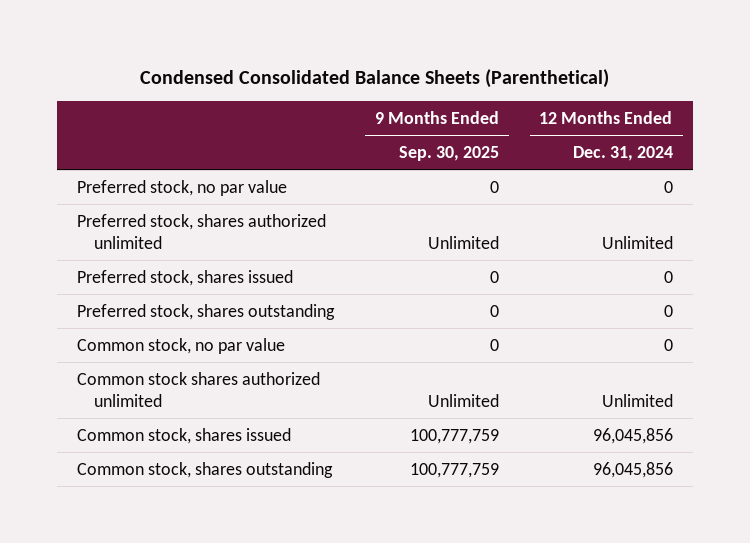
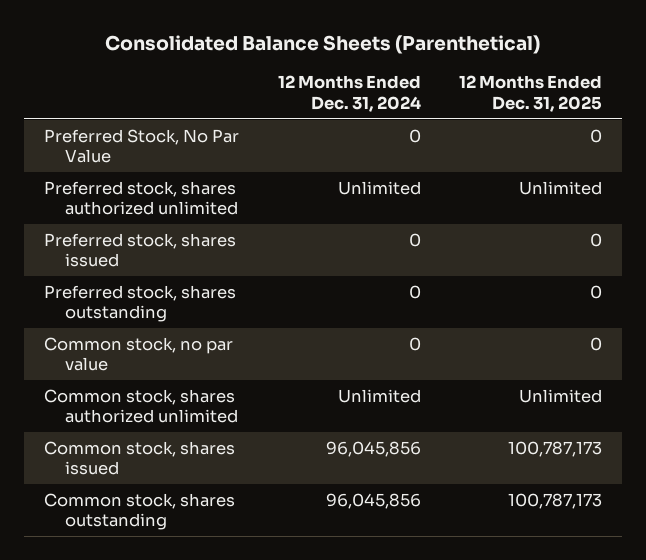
- Condensed Consolidated Balance Sheets (Parenthetical)
+ Consolidated Balance Sheets (Parenthetical)
- | 9 Months Ended Sep. 30, 2025 | 12 Months Ended Dec. 31, 2024
+ | 12 Months Ended Dec. 31, 2024 | 12 Months Ended Dec. 31, 2025
- Preferred stock, no par value | 0 | 0
+ Preferred Stock, No Par Value | 0 | 0
- Common stock shares authorized unlimited | Unlimited | Unlimited
+ Common stock, shares authorized unlimited | Unlimited | Unlimited

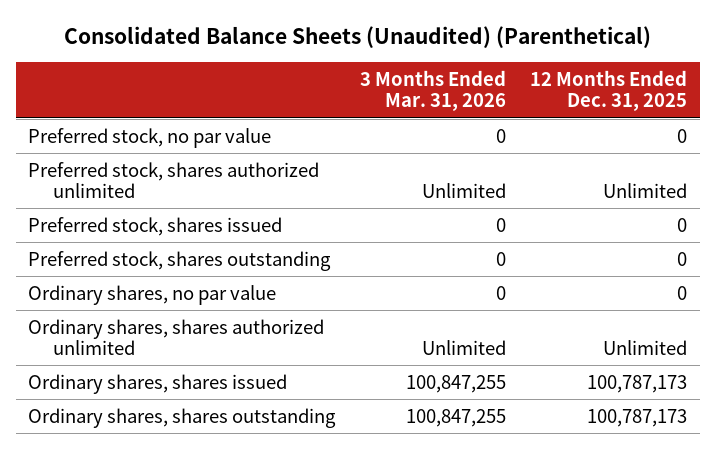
- Consolidated Balance Sheets (Parenthetical)
+ Consolidated Balance Sheets (Unaudited) (Parenthetical)
- | 12 Months Ended Dec. 31, 2024 | 12 Months Ended Dec. 31, 2025
+ | 3 Months Ended Mar. 31, 2026 | 12 Months Ended Dec. 31, 2025
- Preferred Stock, No Par Value | 0 | 0
+ Preferred stock, no par value | 0 | 0
- Common stock, no par value | 0 | 0
- Common stock, shares authorized unlimited | Unlimited | Unlimited
- Common stock, shares issued | 96,045,856 | 100,787,173
- Common stock, shares outstanding | 96,045,856 | 100,787,173
+ Ordinary shares, no par value | 0 | 0
+ Ordinary shares, shares authorized unlimited | Unlimited | Unlimited
+ Ordinary shares, shares issued | 100,847,255 | 100,787,173
+ Ordinary shares, shares outstanding | 100,847,255 | 100,787,173

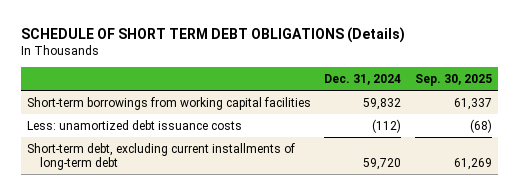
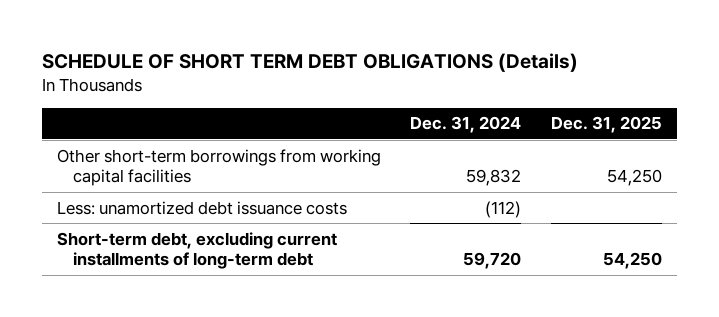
- | Dec. 31, 2024 | Sep. 30, 2025
+ | Dec. 31, 2024 | Dec. 31, 2025
- Short-term borrowings from working capital facilities | 59,832 | 61,337
+ Other short-term borrowings from working capital facilities | 59,832 | 54,250

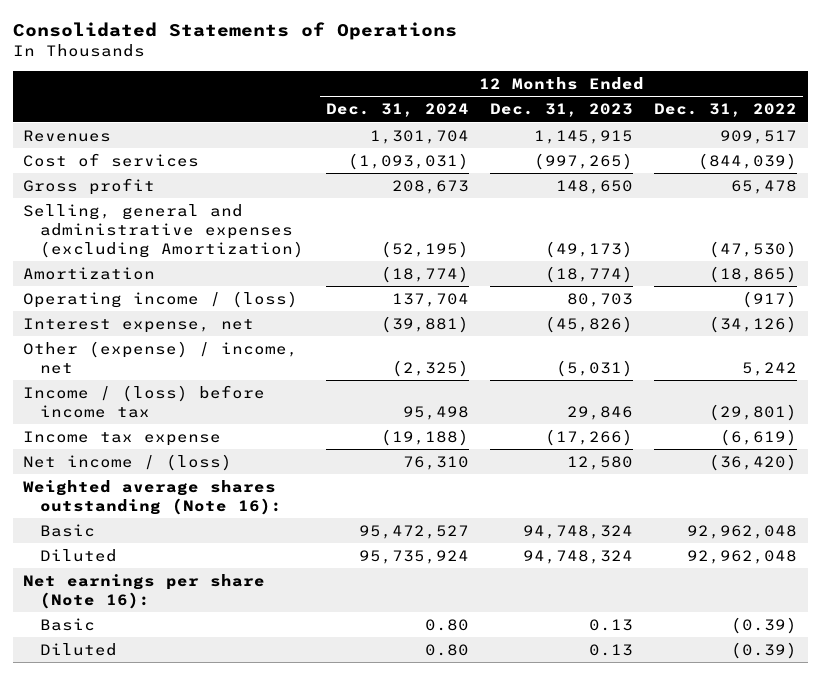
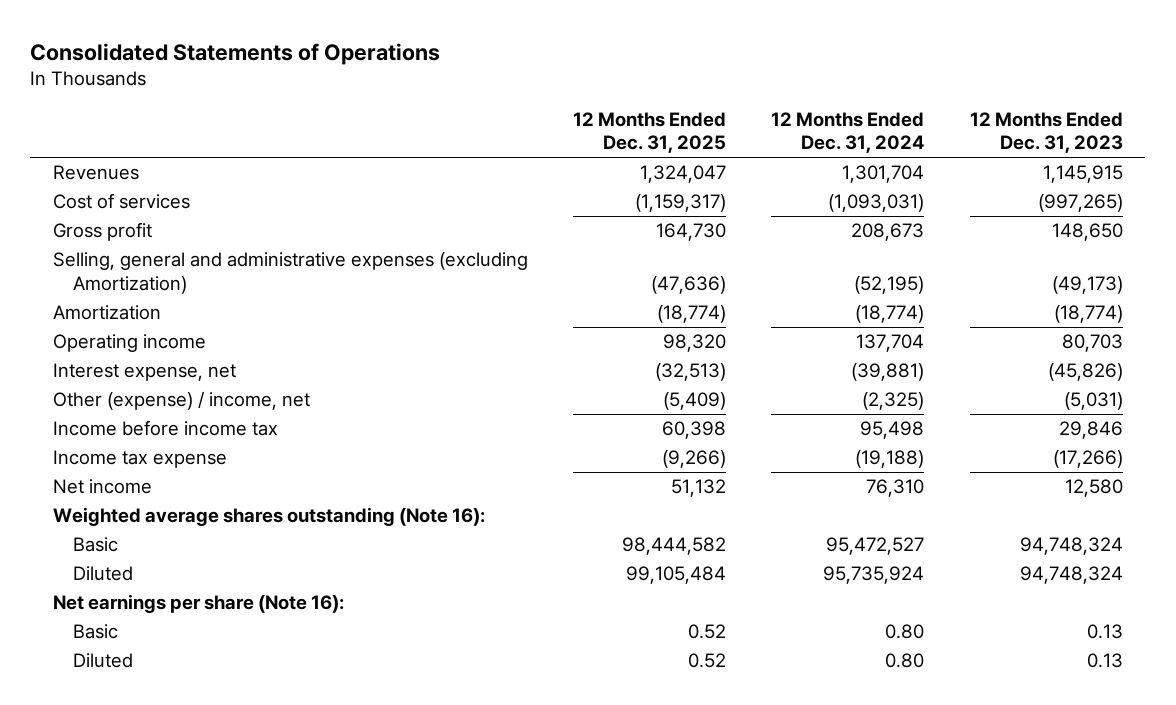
- | 12 Months Ended Dec. 31, 2024 | 12 Months Ended Dec. 31, 2023 | 12 Months Ended Dec. 31, 2022
+ | 12 Months Ended Dec. 31, 2025 | 12 Months Ended Dec. 31, 2024 | 12 Months Ended Dec. 31, 2023
- Operating income / (loss) | 137,704 | 80,703 | (917)
+ Operating income | 98,320 | 137,704 | 80,703
- Income / (loss) before income tax | 95,498 | 29,846 | (29,801)
+ Income before income tax | 60,398 | 95,498 | 29,846
- Net income / (loss) | 76,310 | 12,580 | (36,420)
+ Net income | 51,132 | 76,310 | 12,580

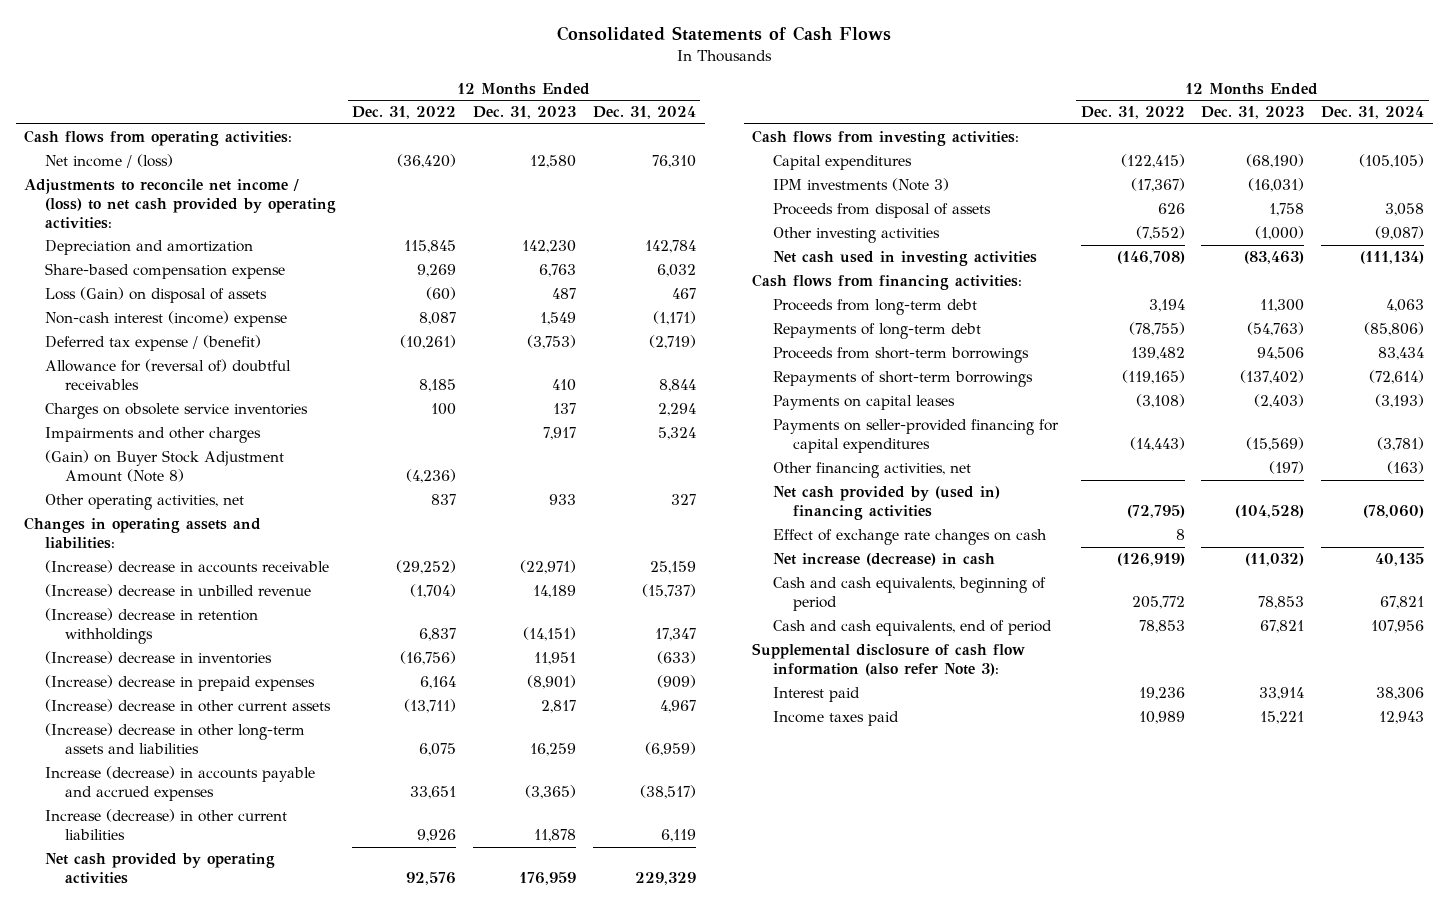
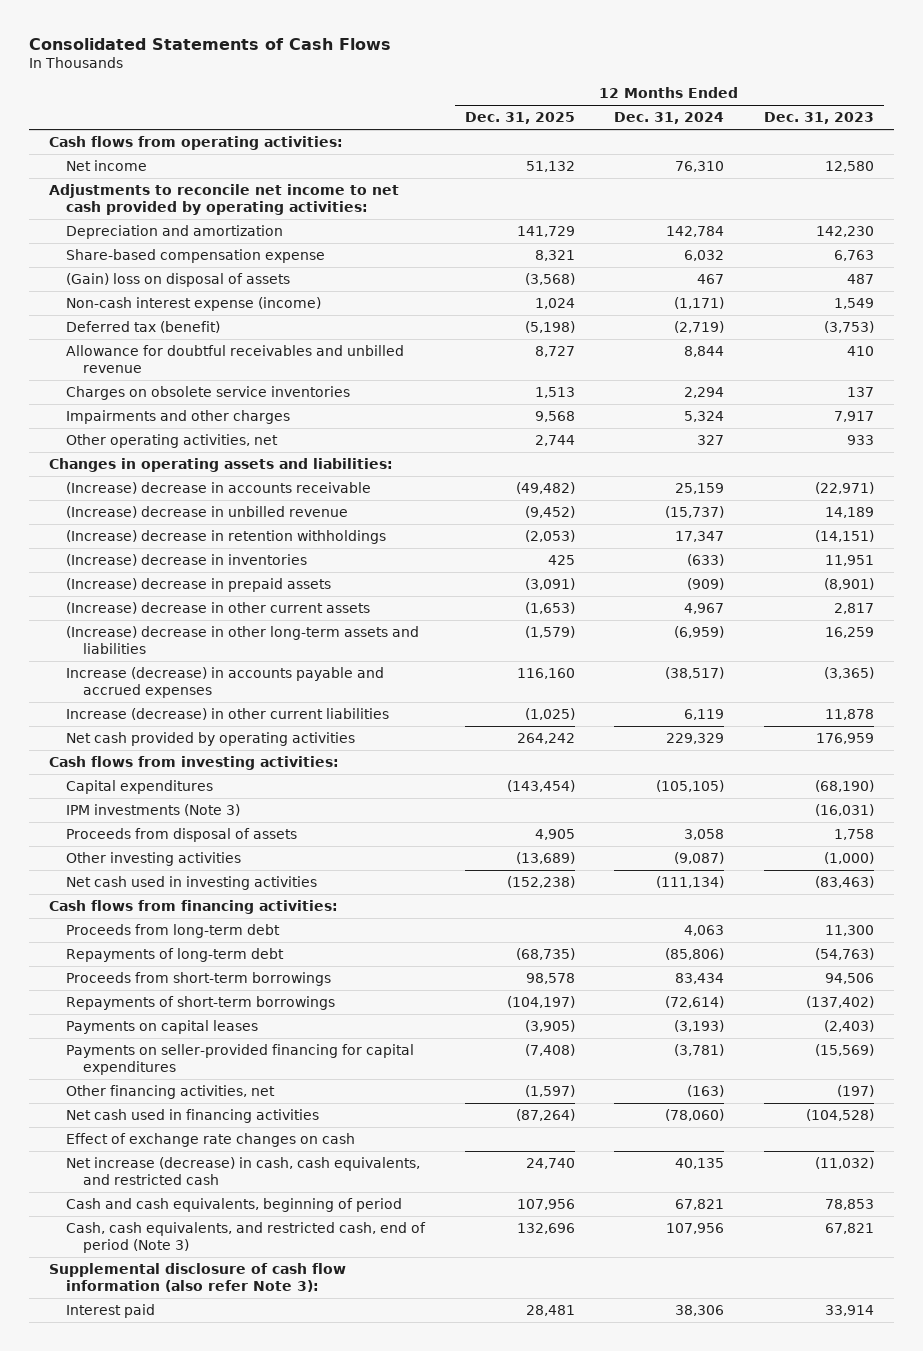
- | 12 Months Ended Dec. 31, 2022 | 12 Months Ended Dec. 31, 2023 | 12 Months Ended Dec. 31, 2024
+ | 12 Months Ended Dec. 31, 2025 | 12 Months Ended Dec. 31, 2024 | 12 Months Ended Dec. 31, 2023
- Net income / (loss) | (36,420) | 12,580 | 76,310
- Adjustments to reconcile net income / (loss) to net cash provided by operating activities:
+ Net income | 51,132 | 76,310 | 12,580
+ Adjustments to reconcile net income to net cash provided by operating activities:
- Loss (Gain) on disposal of assets | (60) | 487 | 467
- Non-cash interest (income) expense | 8,087 | 1,549 | (1,171)
- Deferred tax expense / (benefit) | (10,261) | (3,753) | (2,719)
- Allowance for (reversal of) doubtful receivables | 8,185 | 410 | 8,844
+ (Gain) loss on disposal of assets | (3,568) | 467 | 487
+ Non-cash interest expense (income) | 1,024 | (1,171) | 1,549
+ Deferred tax (benefit) | (5,198) | (2,719) | (3,753)
+ Allowance for doubtful receivables and unbilled revenue | 8,727 | 8,844 | 410
- (Gain) on Buyer Stock Adjustment Amount (Note 8) | (4,236) | |
- (Increase) decrease in prepaid expenses | 6,164 | (8,901) | (909)
+ (Increase) decrease in prepaid assets | (3,091) | (909) | (8,901)
- Net cash provided by (used in) financing activities | (72,795) | (104,528) | (78,060)
+ Net cash used in financing activities | (87,264) | (78,060) | (104,528)
- Net increase (decrease) in cash | (126,919) | (11,032) | 40,135
+ Net increase (decrease) in cash, cash equivalents, and restricted cash | 24,740 | 40,135 | (11,032)
- Cash and cash equivalents, end of period | 78,853 | 67,821 | 107,956
+ Cash, cash equivalents, and restricted cash, end of period (Note 3) | 132,696 | 107,956 | 67,821
- Income taxes paid | 10,989 | 15,221 | 12,943

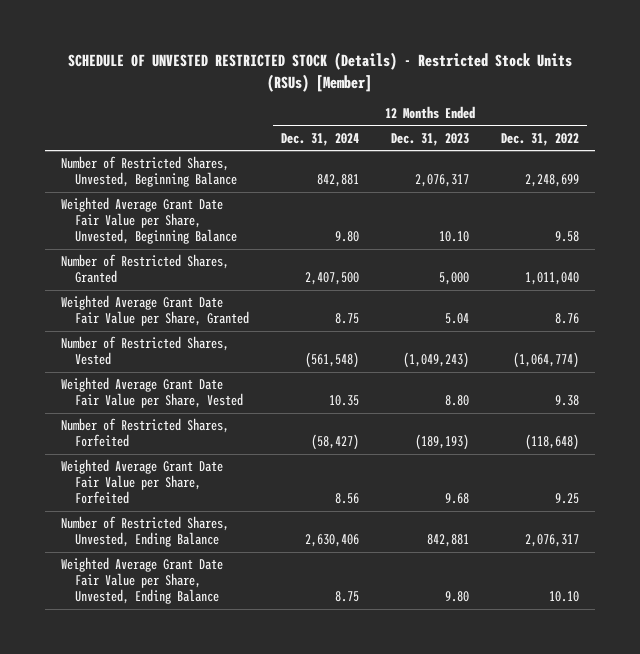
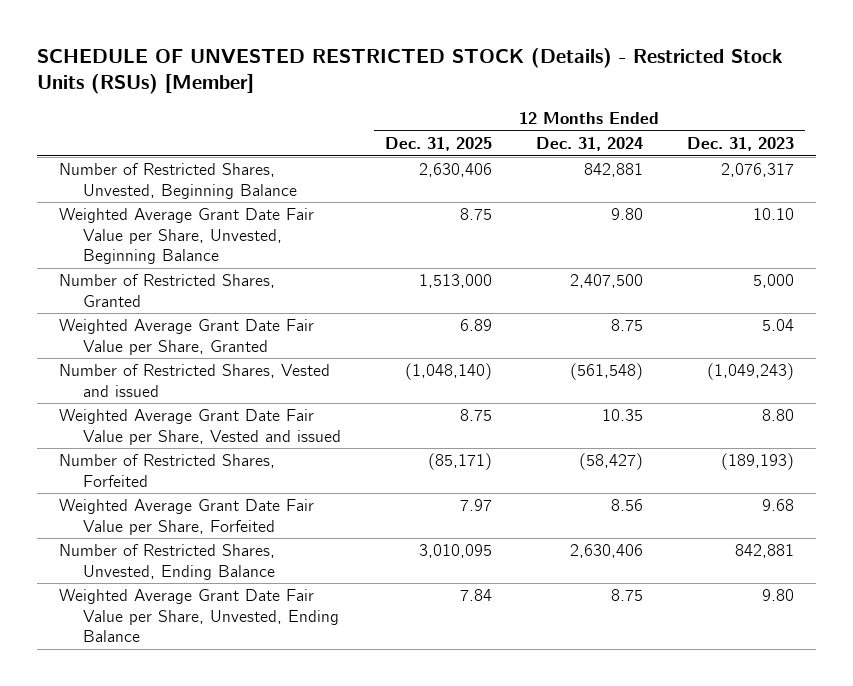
- | 12 Months Ended Dec. 31, 2024 | 12 Months Ended Dec. 31, 2023 | 12 Months Ended Dec. 31, 2022
+ | 12 Months Ended Dec. 31, 2025 | 12 Months Ended Dec. 31, 2024 | 12 Months Ended Dec. 31, 2023
- Number of Restricted Shares, Vested | (561,548) | (1,049,243) | (1,064,774)
- Weighted Average Grant Date Fair Value per Share, Vested | 10.35 | 8.80 | 9.38
+ Number of Restricted Shares, Vested and issued | (1,048,140) | (561,548) | (1,049,243)
+ Weighted Average Grant Date Fair Value per Share, Vested and issued | 8.75 | 10.35 | 8.80

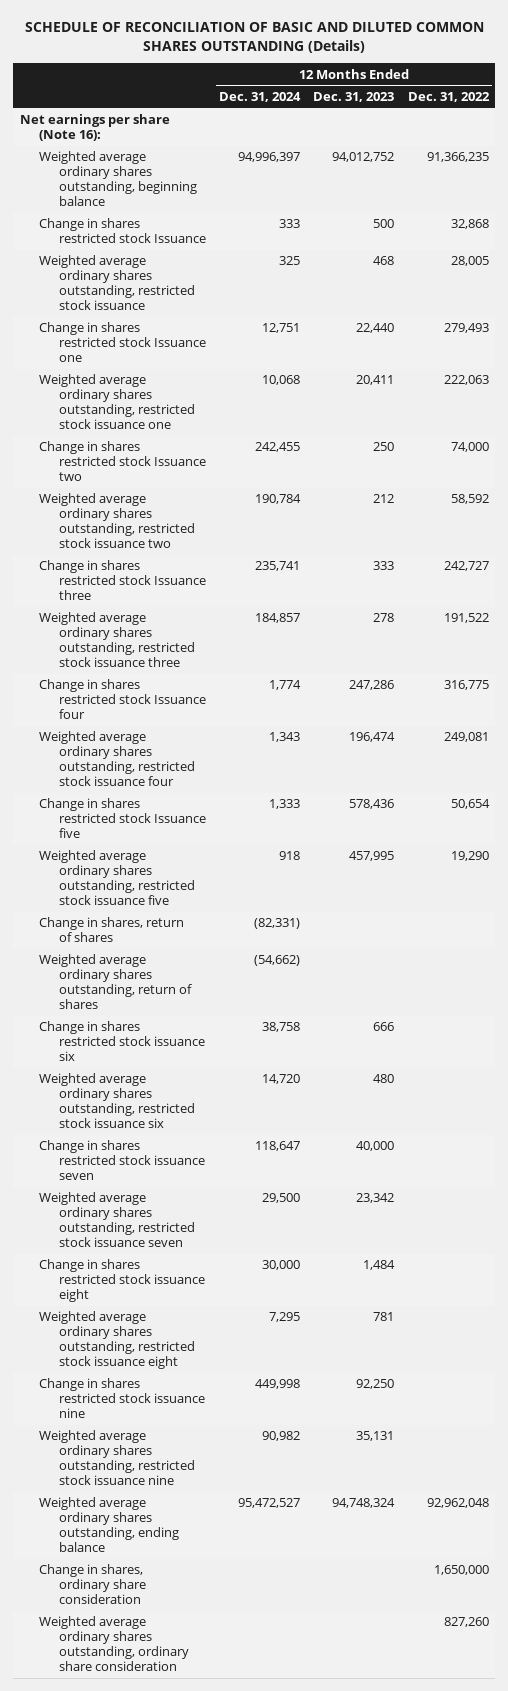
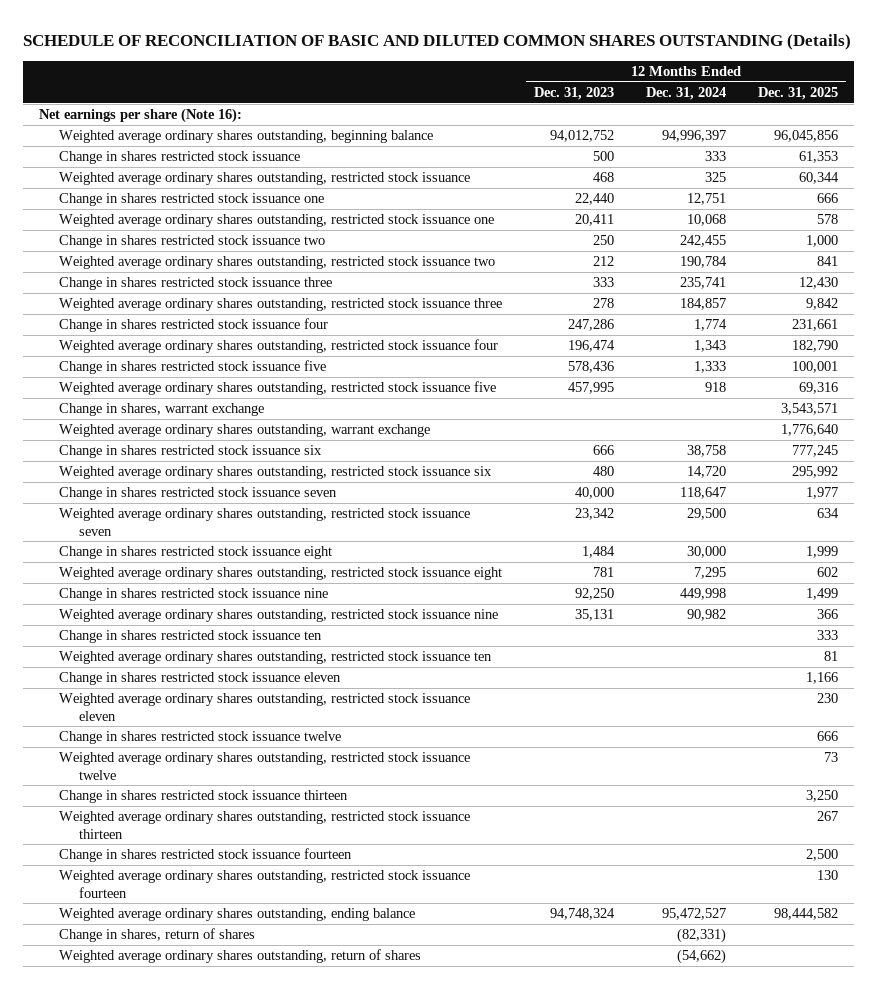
- | 12 Months Ended Dec. 31, 2024 | 12 Months Ended Dec. 31, 2023 | 12 Months Ended Dec. 31, 2022
+ | 12 Months Ended Dec. 31, 2023 | 12 Months Ended Dec. 31, 2024 | 12 Months Ended Dec. 31, 2025
- Change in shares restricted stock Issuance | 333 | 500 | 32,868
+ Change in shares restricted stock issuance | 500 | 333 | 61,353
- Change in shares restricted stock Issuance one | 12,751 | 22,440 | 279,493
+ Change in shares restricted stock issuance one | 22,440 | 12,751 | 666
- Change in shares restricted stock Issuance two | 242,455 | 250 | 74,000
+ Change in shares restricted stock issuance two | 250 | 242,455 | 1,000
- Change in shares restricted stock Issuance three | 235,741 | 333 | 242,727
+ Change in shares restricted stock issuance three | 333 | 235,741 | 12,430
- Change in shares restricted stock Issuance four | 1,774 | 247,286 | 316,775
+ Change in shares restricted stock issuance four | 247,286 | 1,774 | 231,661
- Change in shares restricted stock Issuance five | 1,333 | 578,436 | 50,654
+ Change in shares restricted stock issuance five | 578,436 | 1,333 | 100,001
+ Change in shares, warrant exchange | | | 3,543,571
+ Weighted average ordinary shares outstanding, warrant exchange | | | 1,776,640
+ Change in shares restricted stock issuance ten | | | 333
+ Weighted average ordinary shares outstanding, restricted stock issuance ten | | | 81
+ Change in shares restricted stock issuance eleven | | | 1,166
+ Weighted average ordinary shares outstanding, restricted stock issuance eleven | | | 230
+ Change in shares restricted stock issuance twelve | | | 666
+ Weighted average ordinary shares outstanding, restricted stock issuance twelve | | | 73
+ Change in shares restricted stock issuance thirteen | | | 3,250
+ Weighted average ordinary shares outstanding, restricted stock issuance thirteen | | | 267
+ Change in shares restricted stock issuance fourteen | | | 2,500
+ Weighted average ordinary shares outstanding, restricted stock issuance fourteen | | | 130
- Change in shares, ordinary share consideration | | | 1,650,000
- Weighted average ordinary shares outstanding, ordinary share consideration | | | 827,260
moved down: Change in shares, return of shares | | (82,331) |
moved down: Weighted average ordinary shares outstanding, return of shares | | (54,662) |

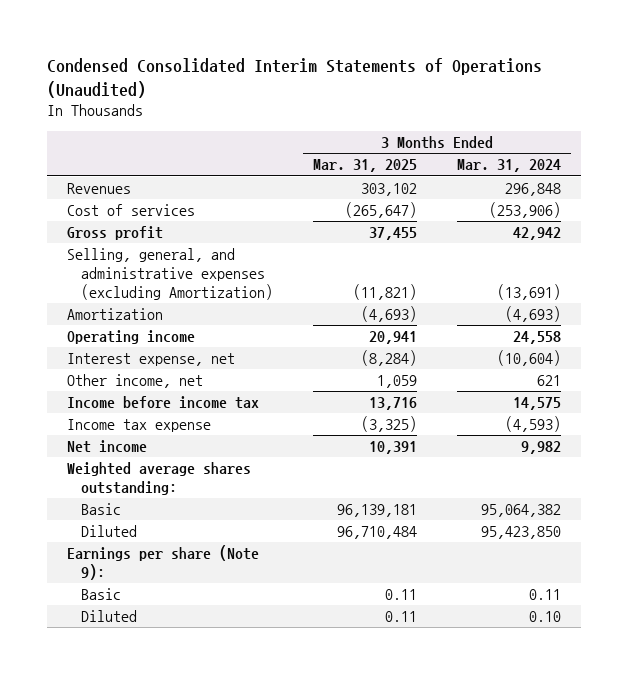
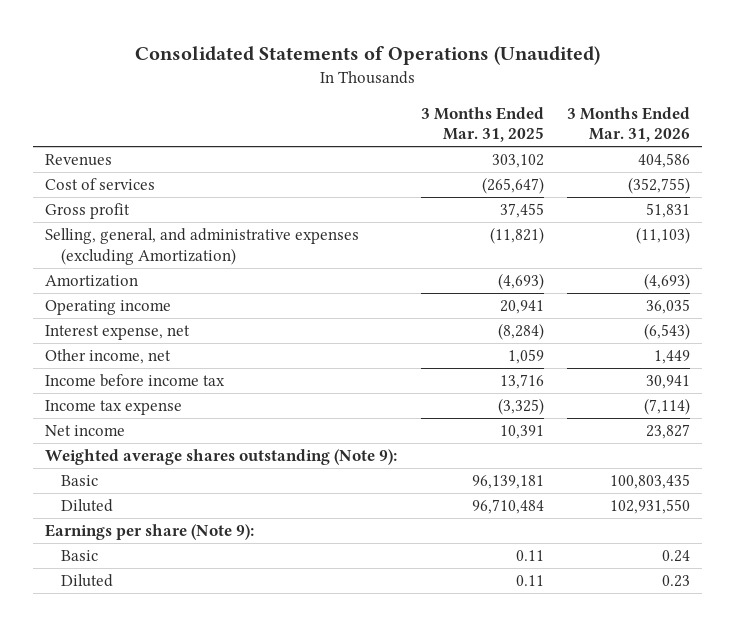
- Condensed Consolidated Interim Statements of Operations (Unaudited)
+ Consolidated Statements of Operations (Unaudited)
- | 3 Months Ended Mar. 31, 2025 | 3 Months Ended Mar. 31, 2024
+ | 3 Months Ended Mar. 31, 2025 | 3 Months Ended Mar. 31, 2026
- Weighted average shares outstanding:
+ Weighted average shares outstanding (Note 9):

